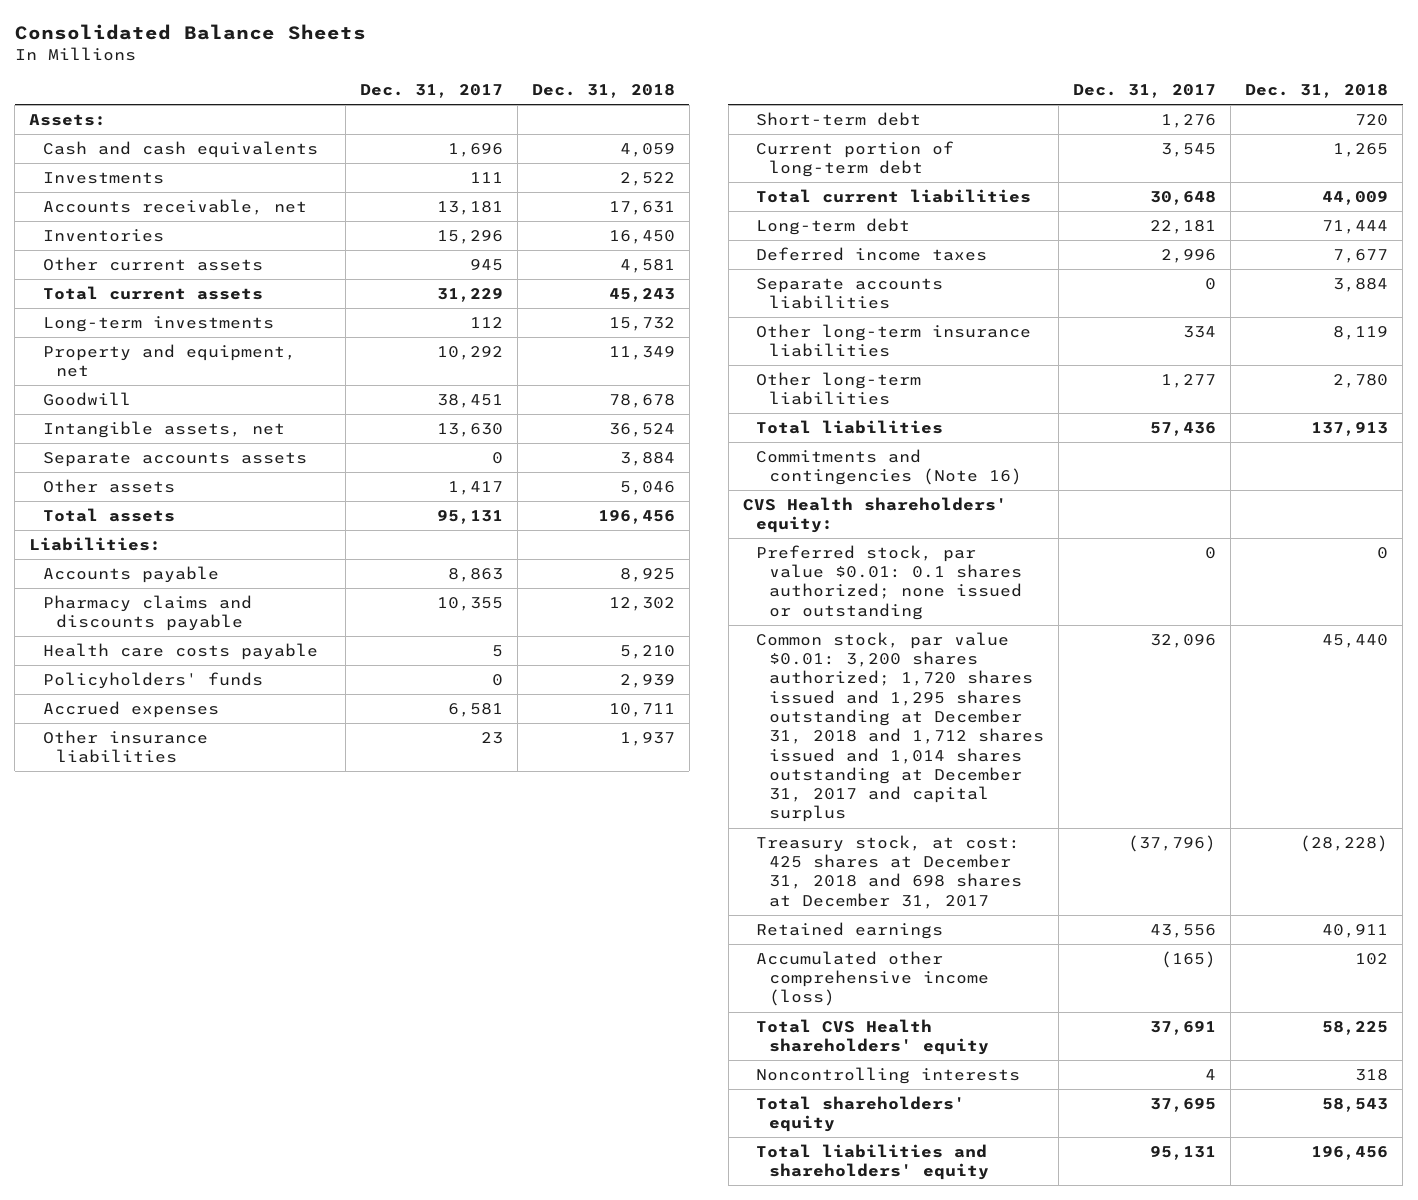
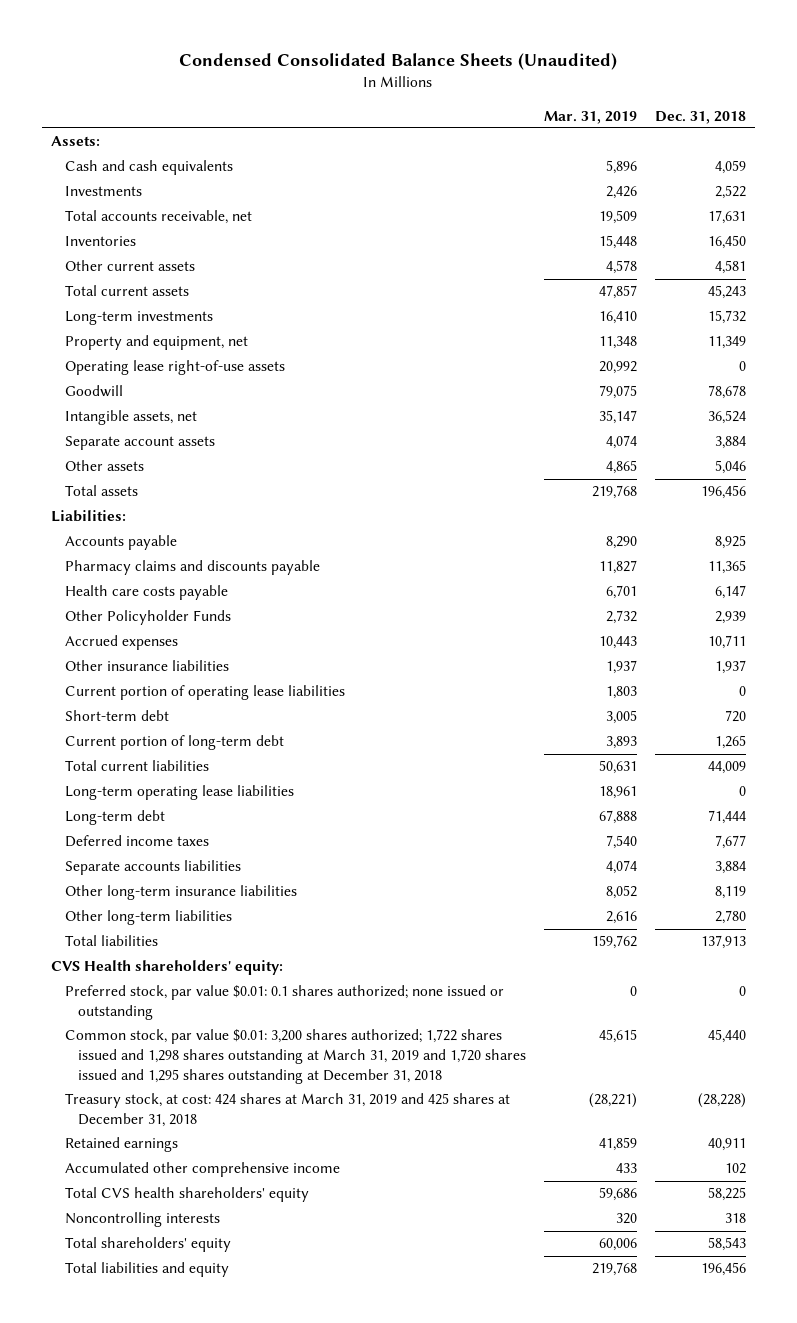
- Consolidated Balance Sheets
+ Condensed Consolidated Balance Sheets (Unaudited)
- | Dec. 31, 2017 | Dec. 31, 2018
+ | Mar. 31, 2019 | Dec. 31, 2018
- Accounts receivable, net | 13,181 | 17,631
+ Total accounts receivable, net | 19,509 | 17,631
+ Operating lease right-of-use assets | 20,992 | 0
- Separate accounts assets | 0 | 3,884
+ Separate account assets | 4,074 | 3,884
- Pharmacy claims and discounts payable | 10,355 | 12,302
- Health care costs payable | 5 | 5,210
- Policyholders' funds | 0 | 2,939
+ Pharmacy claims and discounts payable | 11,827 | 11,365
+ Health care costs payable | 6,701 | 6,147
+ Other Policyholder Funds | 2,732 | 2,939
+ Current portion of operating lease liabilities | 1,803 | 0
+ Long-term operating lease liabilities | 18,961 | 0
- Commitments and contingencies (Note 16)
- Common stock, par value $0.01: 3,200 shares authorized; 1,720 shares issued and 1,295 shares outstanding at December 31, 2018 and 1,712 shares issued and 1,014 shares outstanding at December 31, 2017 and capital surplus | 32,096 | 45,440
- Treasury stock, at cost: 425 shares at December 31, 2018 and 698 shares at December 31, 2017 | (37,796) | (28,228)
+ Common stock, par value $0.01: 3,200 shares authorized; 1,722 shares issued and 1,298 shares outstanding at March 31, 2019 and 1,720 shares issued and 1,295 shares outstanding at December 31, 2018 | 45,615 | 45,440
+ Treasury stock, at cost: 424 shares at March 31, 2019 and 425 shares at December 31, 2018 | (28,221) | (28,228)
- Accumulated other comprehensive income (loss) | (165) | 102
- Total CVS Health shareholders' equity | 37,691 | 58,225
+ Accumulated other comprehensive income | 433 | 102
+ Total CVS health shareholders' equity | 59,686 | 58,225
- Total liabilities and shareholders' equity | 95,131 | 196,456
+ Total liabilities and equity | 219,768 | 196,456

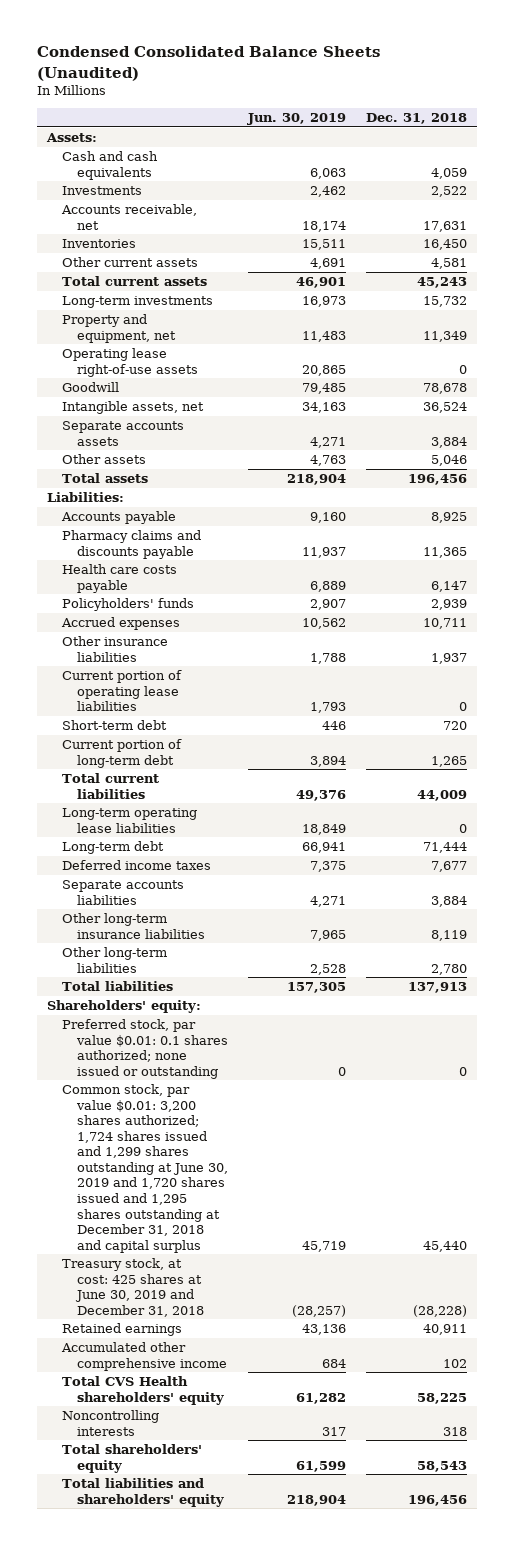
- | Mar. 31, 2019 | Dec. 31, 2018
+ | Jun. 30, 2019 | Dec. 31, 2018
- Total accounts receivable, net | 19,509 | 17,631
+ Accounts receivable, net | 18,174 | 17,631
- Separate account assets | 4,074 | 3,884
+ Separate accounts assets | 4,271 | 3,884
- Other Policyholder Funds | 2,732 | 2,939
+ Policyholders' funds | 2,907 | 2,939
- CVS Health shareholders' equity:
+ Shareholders' equity:
- Common stock, par value $0.01: 3,200 shares authorized; 1,722 shares issued and 1,298 shares outstanding at March 31, 2019 and 1,720 shares issued and 1,295 shares outstanding at December 31, 2018 | 45,615 | 45,440
- Treasury stock, at cost: 424 shares at March 31, 2019 and 425 shares at December 31, 2018 | (28,221) | (28,228)
+ Common stock, par value $0.01: 3,200 shares authorized; 1,724 shares issued and 1,299 shares outstanding at June 30, 2019 and 1,720 shares issued and 1,295 shares outstanding at December 31, 2018 and capital surplus | 45,719 | 45,440
+ Treasury stock, at cost: 425 shares at June 30, 2019 and December 31, 2018 | (28,257) | (28,228)
- Total CVS health shareholders' equity | 59,686 | 58,225
+ Total CVS Health shareholders' equity | 61,282 | 58,225
- Total liabilities and equity | 219,768 | 196,456
+ Total liabilities and shareholders' equity | 218,904 | 196,456

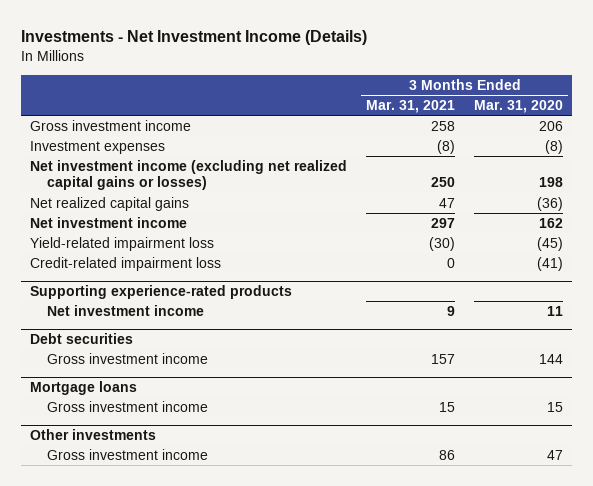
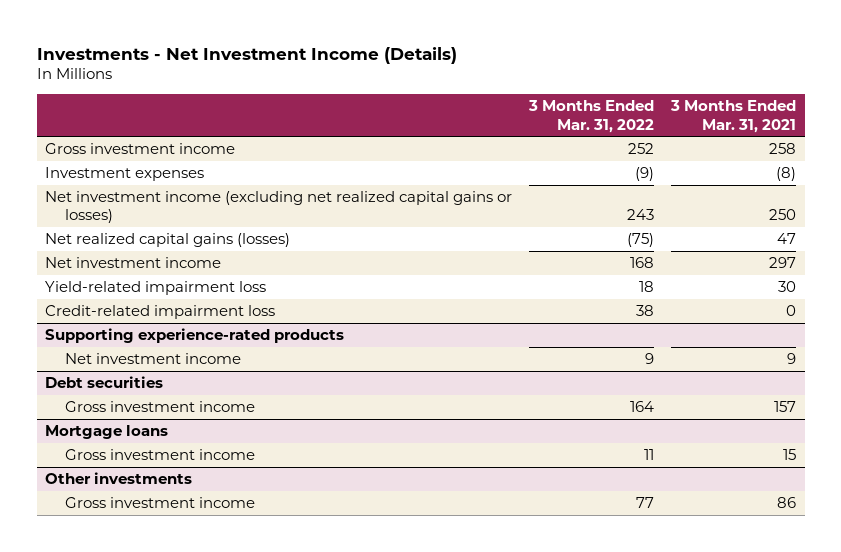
- | 3 Months Ended Mar. 31, 2021 | 3 Months Ended Mar. 31, 2020
+ | 3 Months Ended Mar. 31, 2022 | 3 Months Ended Mar. 31, 2021
- Net realized capital gains | 47 | (36)
+ Net realized capital gains (losses) | (75) | 47
- Yield-related impairment loss | (30) | (45)
+ Yield-related impairment loss | 18 | 30

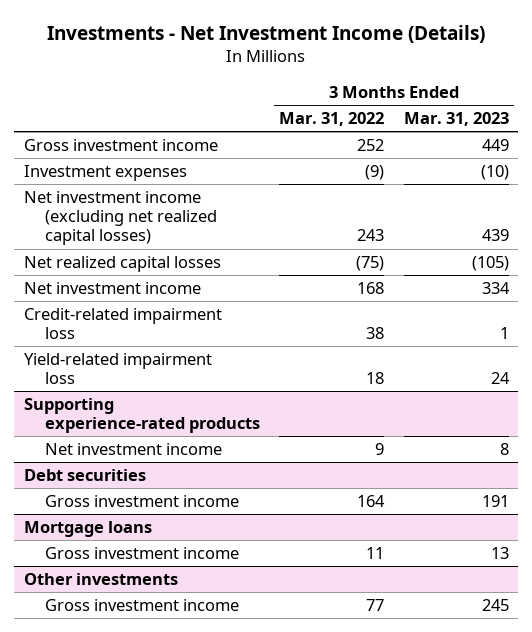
- | 3 Months Ended Mar. 31, 2022 | 3 Months Ended Mar. 31, 2021
+ | 3 Months Ended Mar. 31, 2022 | 3 Months Ended Mar. 31, 2023
- Net investment income (excluding net realized capital gains or losses) | 243 | 250
- Net realized capital gains (losses) | (75) | 47
+ Net investment income (excluding net realized capital losses) | 243 | 439
+ Net realized capital losses | (75) | (105)
moved down: Yield-related impairment loss | 18 | 24

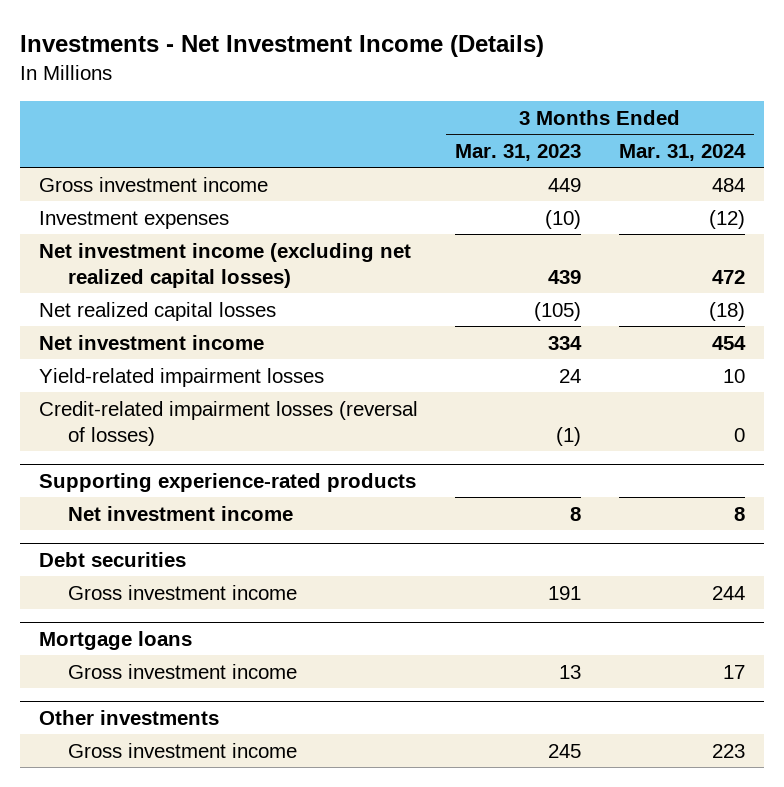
- | 3 Months Ended Mar. 31, 2022 | 3 Months Ended Mar. 31, 2023
+ | 3 Months Ended Mar. 31, 2023 | 3 Months Ended Mar. 31, 2024
- Credit-related impairment loss | 38 | 1
- Yield-related impairment loss | 18 | 24
+ Yield-related impairment losses | 24 | 10
+ Credit-related impairment losses (reversal of losses) | (1) | 0

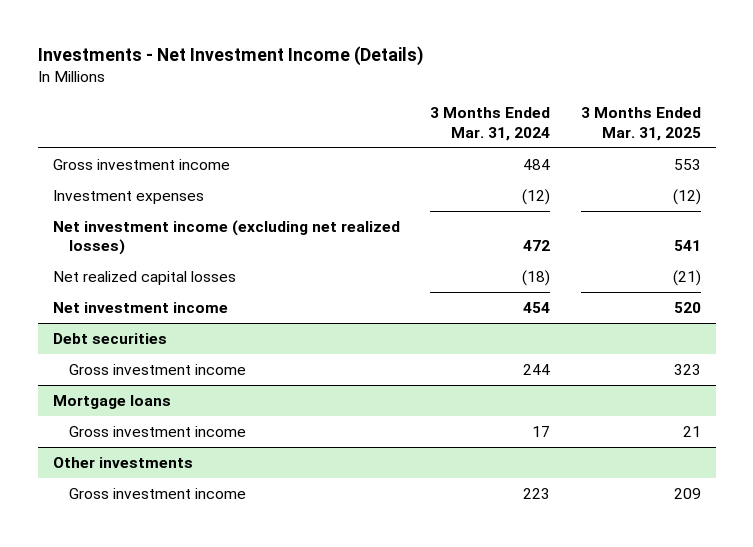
- | 3 Months Ended Mar. 31, 2023 | 3 Months Ended Mar. 31, 2024
+ | 3 Months Ended Mar. 31, 2024 | 3 Months Ended Mar. 31, 2025
- Net investment income (excluding net realized capital losses) | 439 | 472
+ Net investment income (excluding net realized losses) | 472 | 541
- Yield-related impairment losses | 24 | 10
- Credit-related impairment losses (reversal of losses) | (1) | 0
- Supporting experience-rated products
- Net investment income | 8 | 8

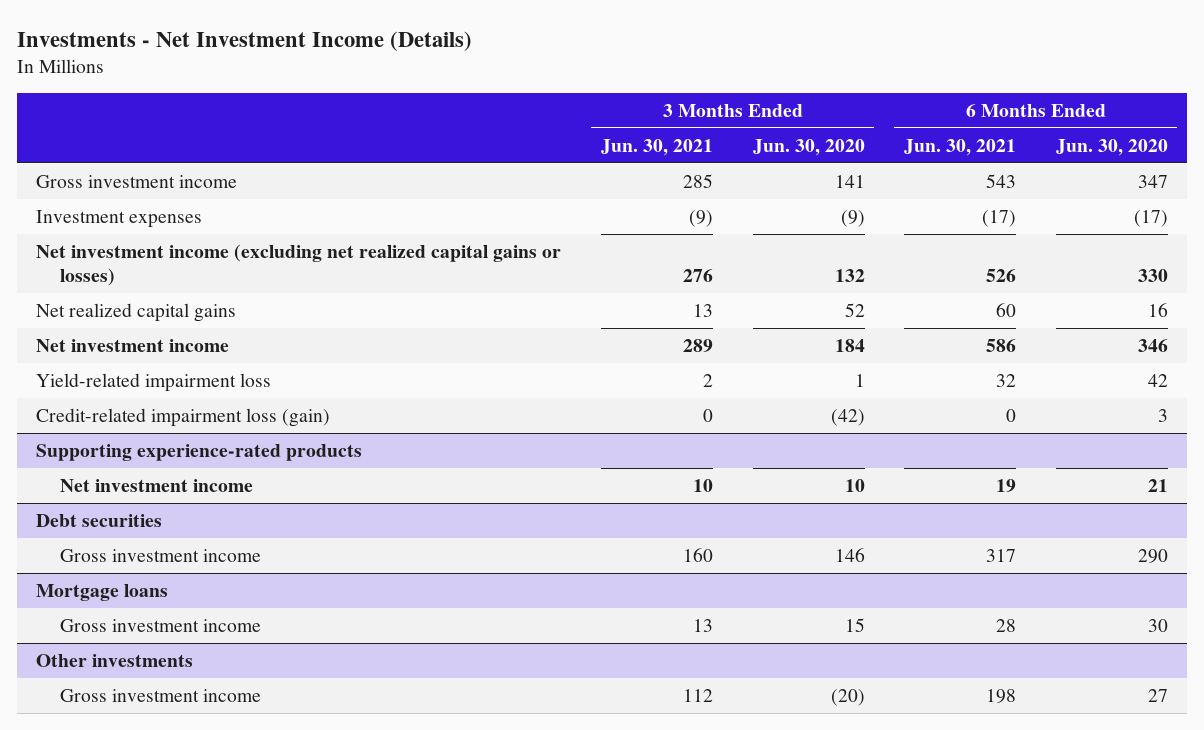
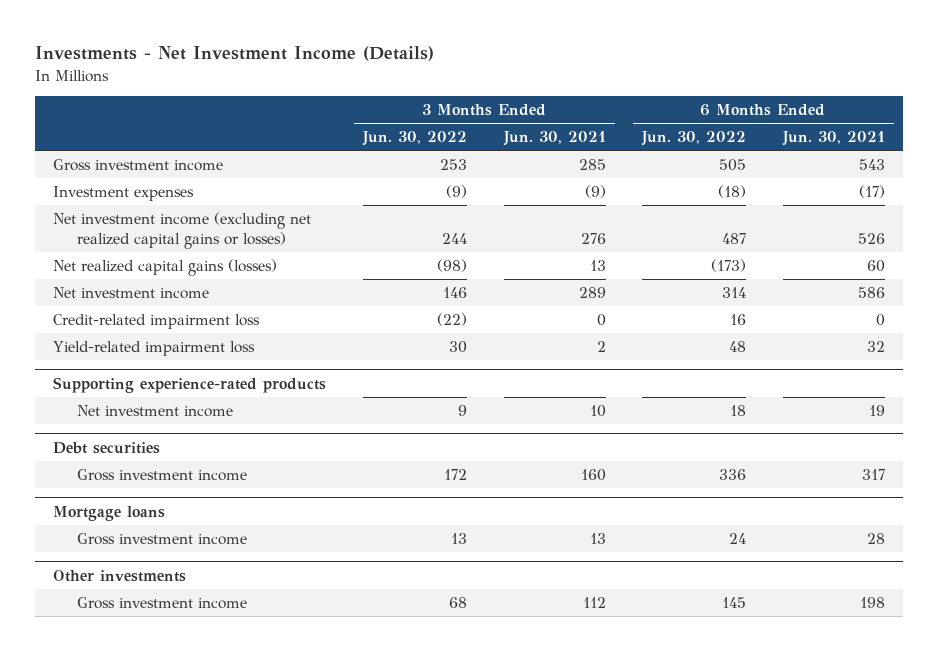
- | 3 Months Ended Jun. 30, 2021 | 3 Months Ended Jun. 30, 2020 | 6 Months Ended Jun. 30, 2021 | 6 Months Ended Jun. 30, 2020
+ | 3 Months Ended Jun. 30, 2022 | 3 Months Ended Jun. 30, 2021 | 6 Months Ended Jun. 30, 2022 | 6 Months Ended Jun. 30, 2021
- Net realized capital gains | 13 | 52 | 60 | 16
+ Net realized capital gains (losses) | (98) | 13 | (173) | 60
+ Credit-related impairment loss | (22) | 0 | 16 | 0
- Credit-related impairment loss (gain) | 0 | (42) | 0 | 3

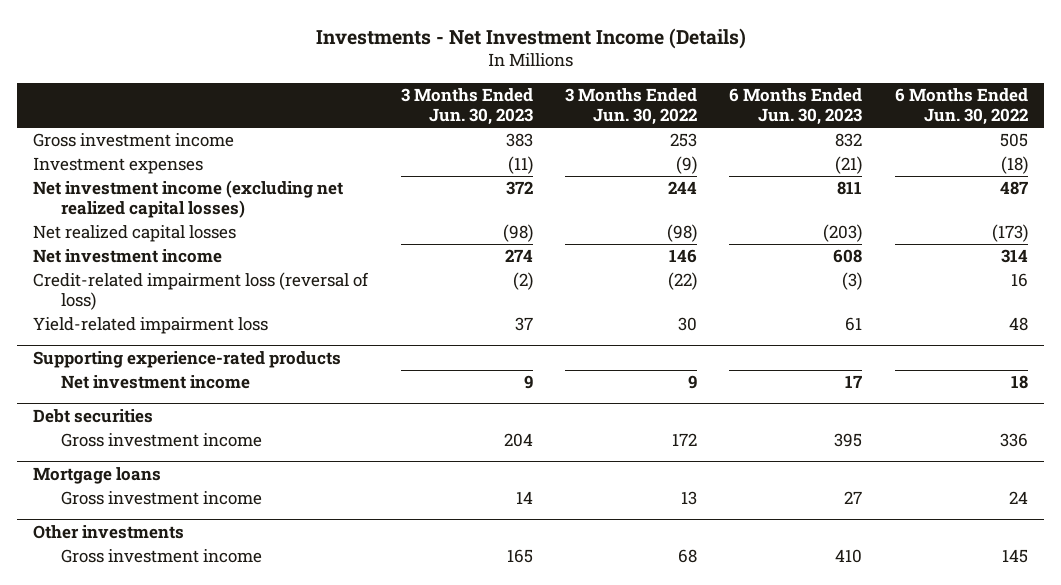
- | 3 Months Ended Jun. 30, 2022 | 3 Months Ended Jun. 30, 2021 | 6 Months Ended Jun. 30, 2022 | 6 Months Ended Jun. 30, 2021
+ | 3 Months Ended Jun. 30, 2023 | 3 Months Ended Jun. 30, 2022 | 6 Months Ended Jun. 30, 2023 | 6 Months Ended Jun. 30, 2022
- Net investment income (excluding net realized capital gains or losses) | 244 | 276 | 487 | 526
- Net realized capital gains (losses) | (98) | 13 | (173) | 60
+ Net investment income (excluding net realized capital losses) | 372 | 244 | 811 | 487
+ Net realized capital losses | (98) | (98) | (203) | (173)
- Credit-related impairment loss | (22) | 0 | 16 | 0
+ Credit-related impairment loss (reversal of loss) | (2) | (22) | (3) | 16

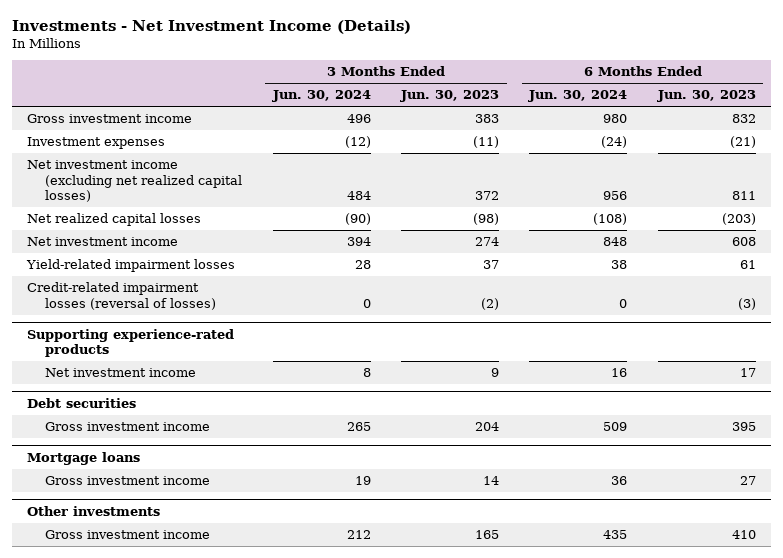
- | 3 Months Ended Jun. 30, 2023 | 3 Months Ended Jun. 30, 2022 | 6 Months Ended Jun. 30, 2023 | 6 Months Ended Jun. 30, 2022
+ | 3 Months Ended Jun. 30, 2024 | 3 Months Ended Jun. 30, 2023 | 6 Months Ended Jun. 30, 2024 | 6 Months Ended Jun. 30, 2023
- Credit-related impairment loss (reversal of loss) | (2) | (22) | (3) | 16
- Yield-related impairment loss | 37 | 30 | 61 | 48
+ Yield-related impairment losses | 28 | 37 | 38 | 61
+ Credit-related impairment losses (reversal of losses) | 0 | (2) | 0 | (3)

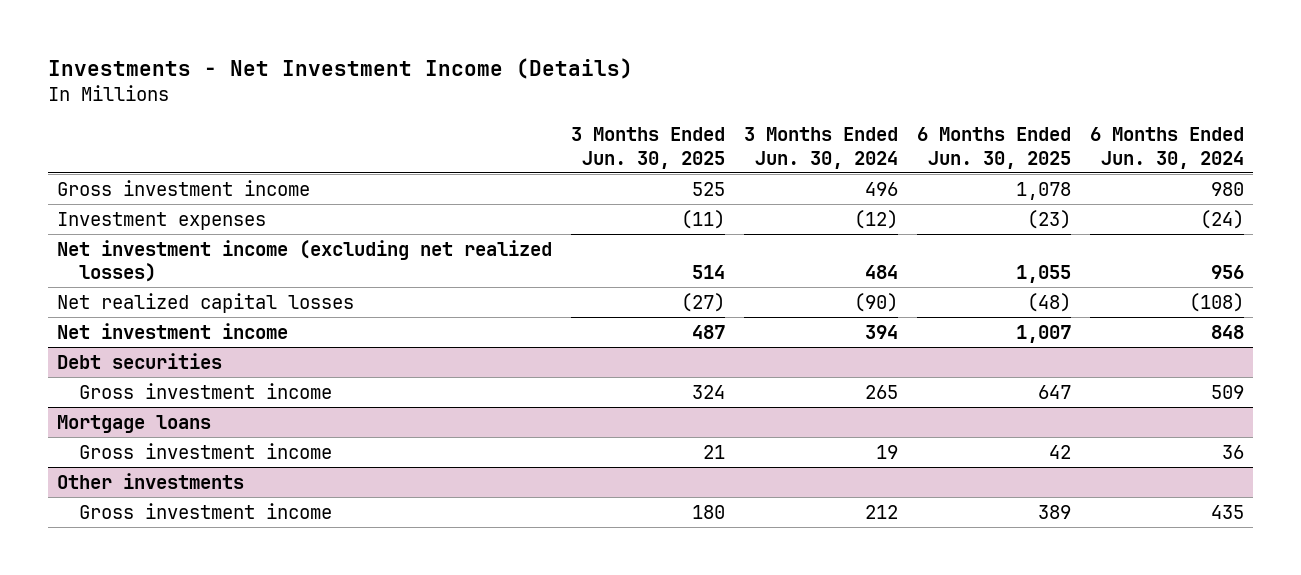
- | 3 Months Ended Jun. 30, 2024 | 3 Months Ended Jun. 30, 2023 | 6 Months Ended Jun. 30, 2024 | 6 Months Ended Jun. 30, 2023
+ | 3 Months Ended Jun. 30, 2025 | 3 Months Ended Jun. 30, 2024 | 6 Months Ended Jun. 30, 2025 | 6 Months Ended Jun. 30, 2024
- Net investment income (excluding net realized capital losses) | 484 | 372 | 956 | 811
+ Net investment income (excluding net realized losses) | 514 | 484 | 1,055 | 956
- Yield-related impairment losses | 28 | 37 | 38 | 61
- Credit-related impairment losses (reversal of losses) | 0 | (2) | 0 | (3)
- Supporting experience-rated products
- Net investment income | 8 | 9 | 16 | 17

